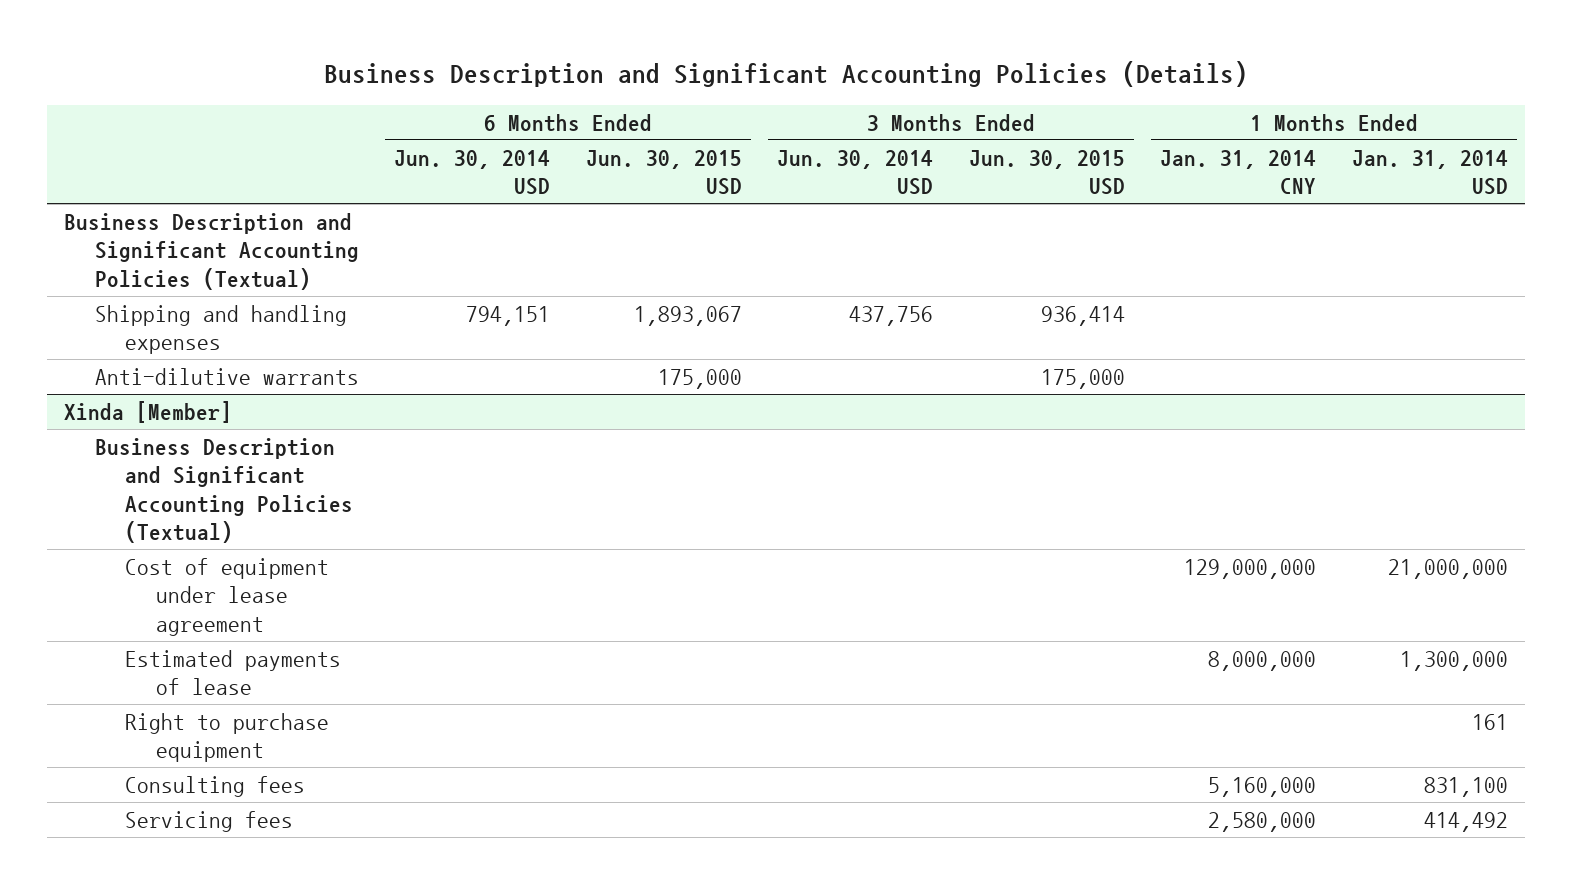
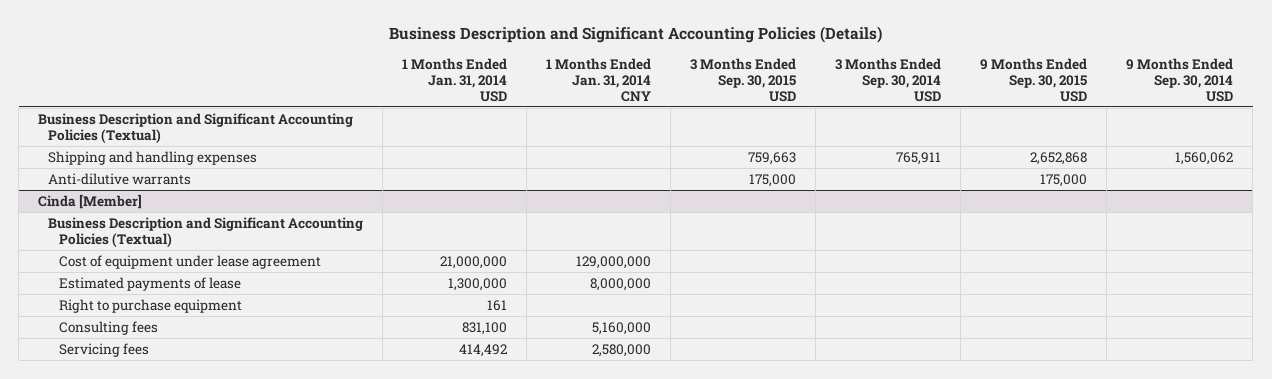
- | 6 Months Ended Jun. 30, 2014 USD | 6 Months Ended Jun. 30, 2015 USD | 3 Months Ended Jun. 30, 2014 USD | 3 Months Ended Jun. 30, 2015 USD | 1 Months Ended Jan. 31, 2014 CNY | 1 Months Ended Jan. 31, 2014 USD
+ | 1 Months Ended Jan. 31, 2014 USD | 1 Months Ended Jan. 31, 2014 CNY | 3 Months Ended Sep. 30, 2015 USD | 3 Months Ended Sep. 30, 2014 USD | 9 Months Ended Sep. 30, 2015 USD | 9 Months Ended Sep. 30, 2014 USD
- Xinda [Member]
+ Cinda [Member]

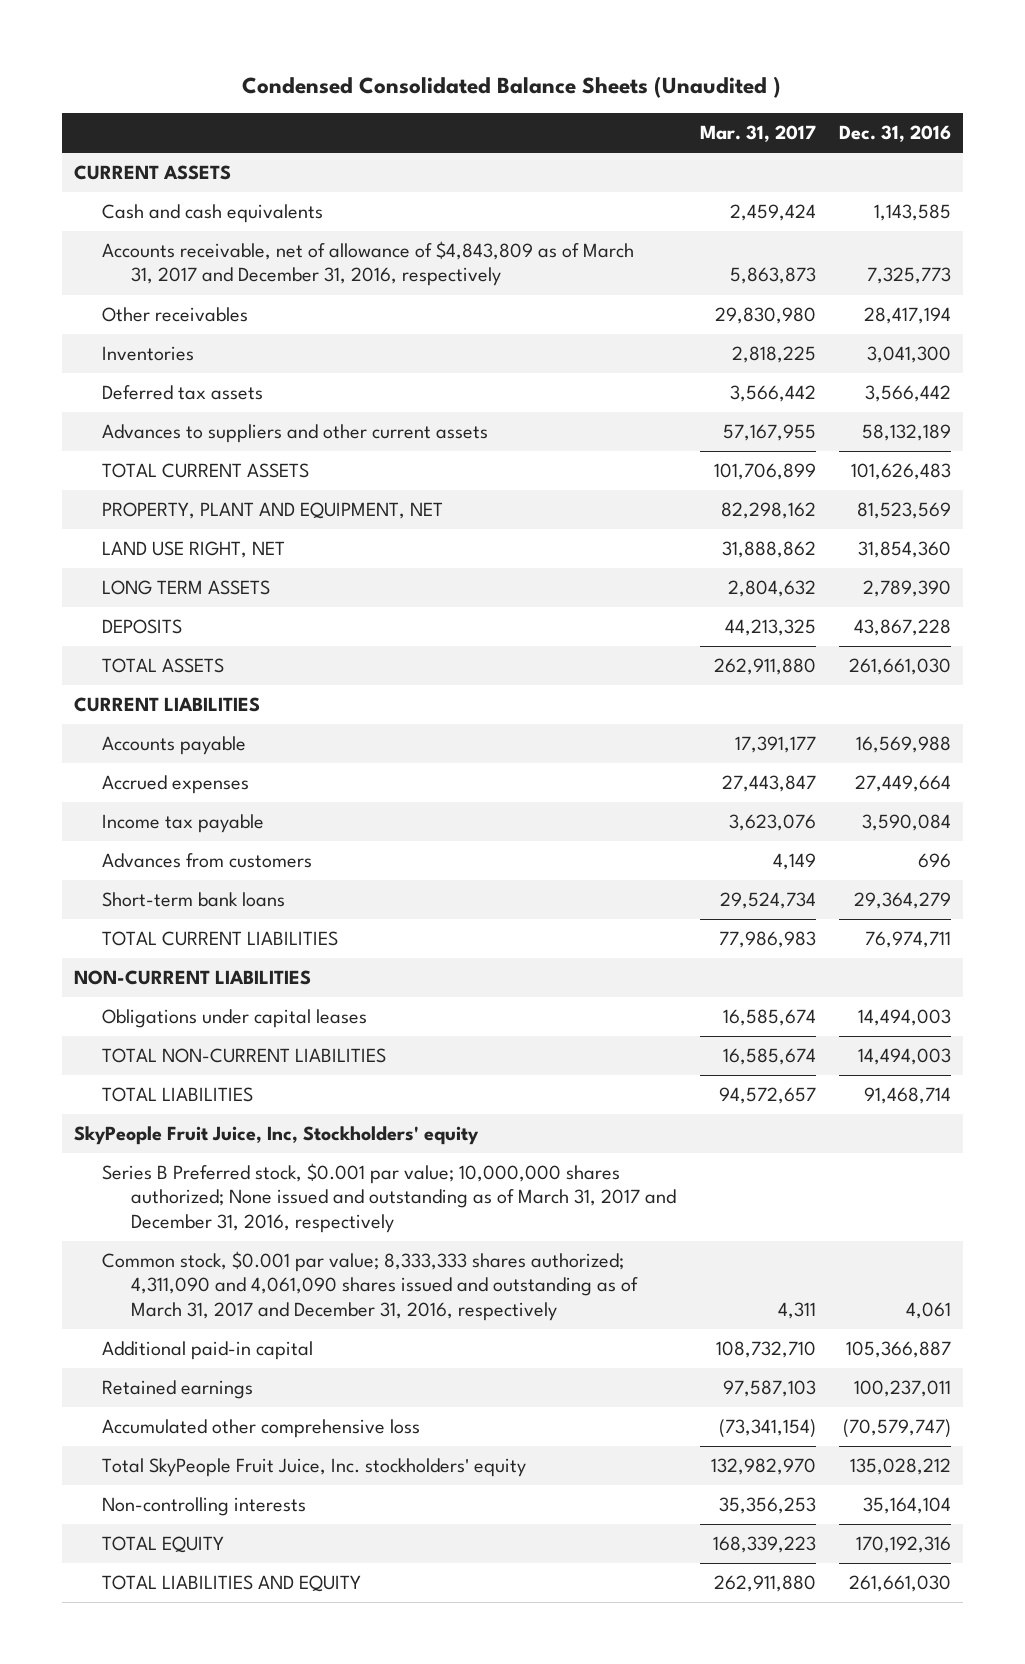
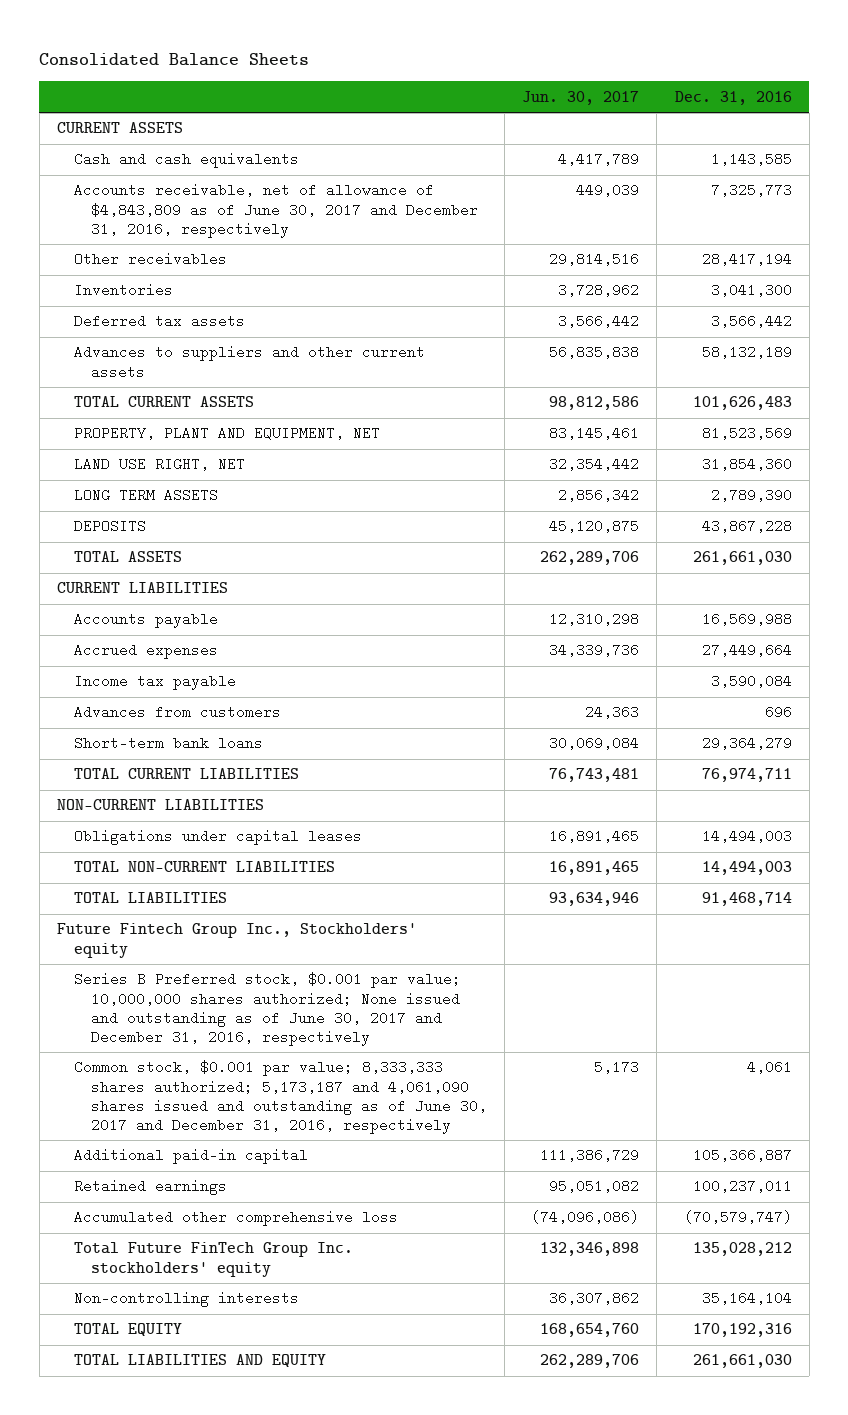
- Condensed Consolidated Balance Sheets (Unaudited )
+ Consolidated Balance Sheets
- | Mar. 31, 2017 | Dec. 31, 2016
+ | Jun. 30, 2017 | Dec. 31, 2016
- Accounts receivable, net of allowance of $4,843,809 as of March 31, 2017 and December 31, 2016, respectively | 5,863,873 | 7,325,773
+ Accounts receivable, net of allowance of $4,843,809 as of June 30, 2017 and December 31, 2016, respectively | 449,039 | 7,325,773
- SkyPeople Fruit Juice, Inc, Stockholders' equity
- Series B Preferred stock, $0.001 par value; 10,000,000 shares authorized; None issued and outstanding as of March 31, 2017 and December 31, 2016, respectively
- Common stock, $0.001 par value; 8,333,333 shares authorized; 4,311,090 and 4,061,090 shares issued and outstanding as of March 31, 2017 and December 31, 2016, respectively | 4,311 | 4,061
+ Future Fintech Group Inc., Stockholders' equity
+ Series B Preferred stock, $0.001 par value; 10,000,000 shares authorized; None issued and outstanding as of June 30, 2017 and December 31, 2016, respectively
+ Common stock, $0.001 par value; 8,333,333 shares authorized; 5,173,187 and 4,061,090 shares issued and outstanding as of June 30, 2017 and December 31, 2016, respectively | 5,173 | 4,061
- Total SkyPeople Fruit Juice, Inc. stockholders' equity | 132,982,970 | 135,028,212
+ Total Future FinTech Group Inc. stockholders' equity | 132,346,898 | 135,028,212

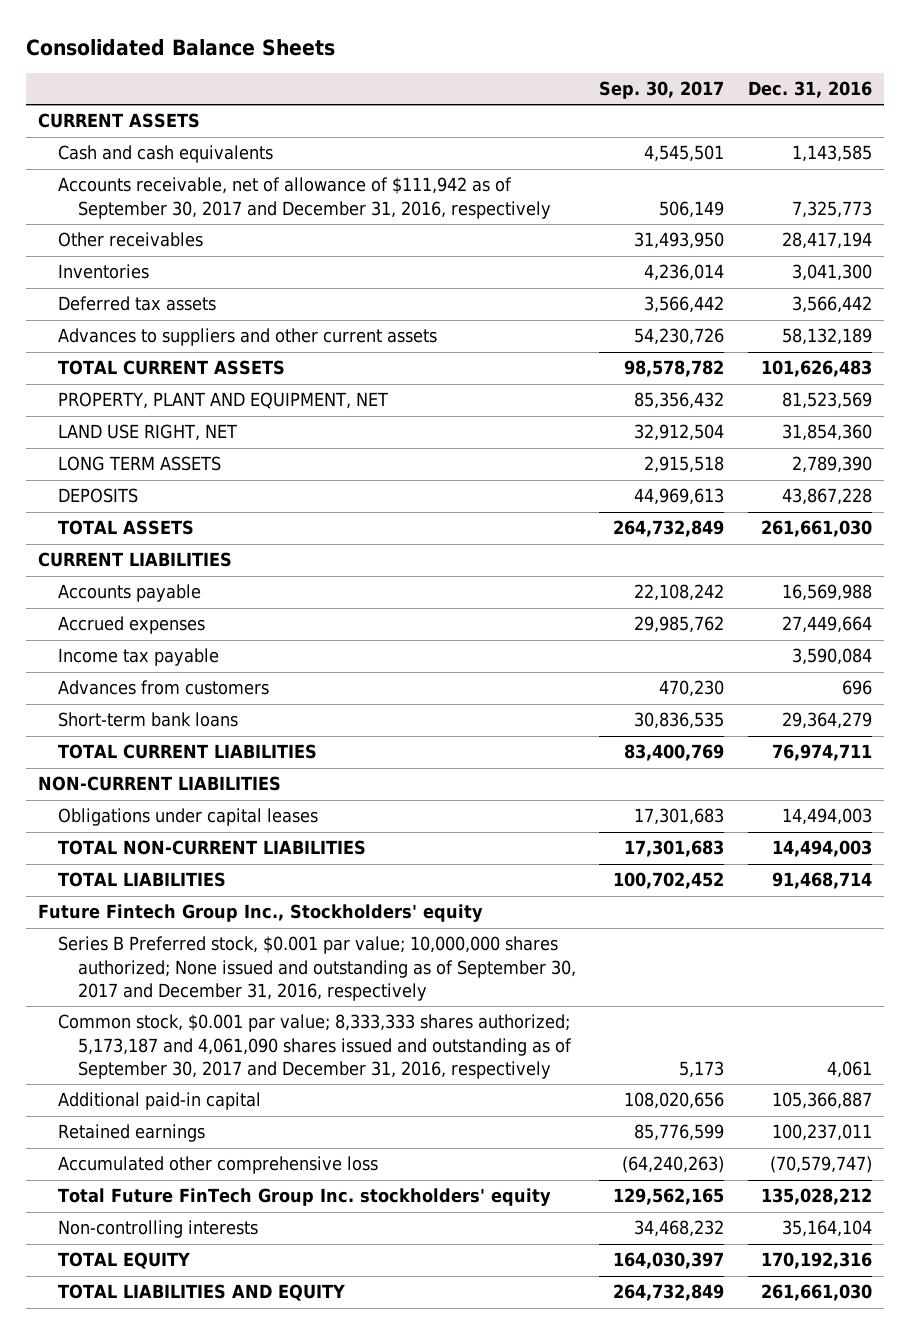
- | Jun. 30, 2017 | Dec. 31, 2016
+ | Sep. 30, 2017 | Dec. 31, 2016
- Accounts receivable, net of allowance of $4,843,809 as of June 30, 2017 and December 31, 2016, respectively | 449,039 | 7,325,773
+ Accounts receivable, net of allowance of $111,942 as of September 30, 2017 and December 31, 2016, respectively | 506,149 | 7,325,773
- Series B Preferred stock, $0.001 par value; 10,000,000 shares authorized; None issued and outstanding as of June 30, 2017 and December 31, 2016, respectively
- Common stock, $0.001 par value; 8,333,333 shares authorized; 5,173,187 and 4,061,090 shares issued and outstanding as of June 30, 2017 and December 31, 2016, respectively | 5,173 | 4,061
+ Series B Preferred stock, $0.001 par value; 10,000,000 shares authorized; None issued and outstanding as of September 30, 2017 and December 31, 2016, respectively
+ Common stock, $0.001 par value; 8,333,333 shares authorized; 5,173,187 and 4,061,090 shares issued and outstanding as of September 30, 2017 and December 31, 2016, respectively | 5,173 | 4,061

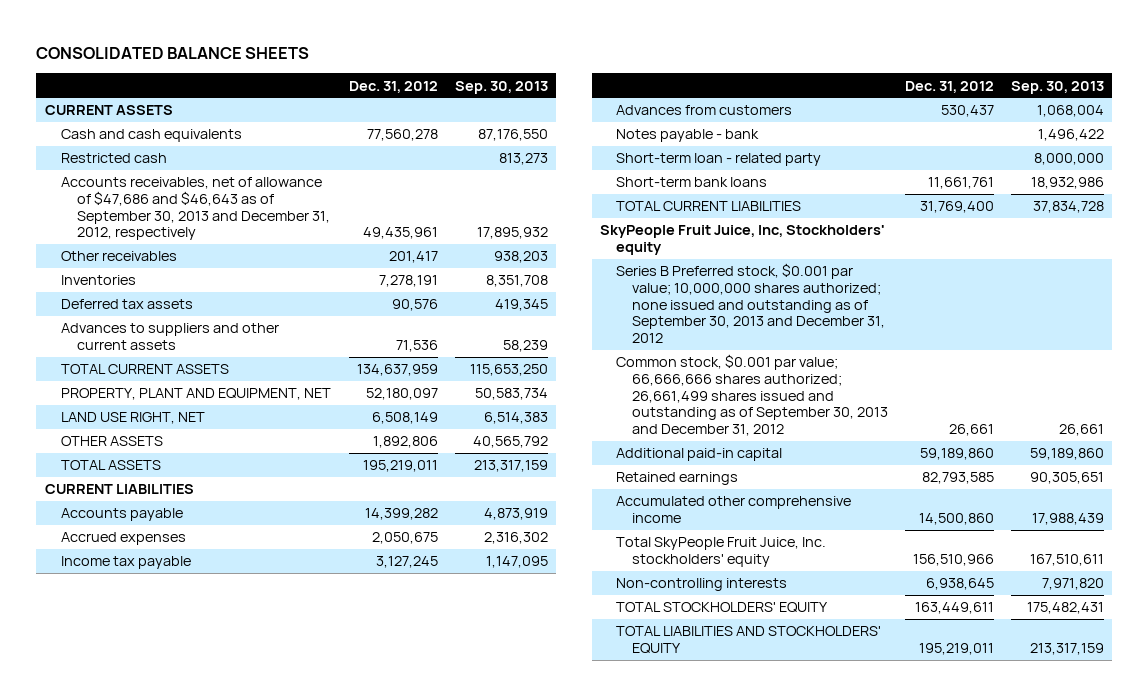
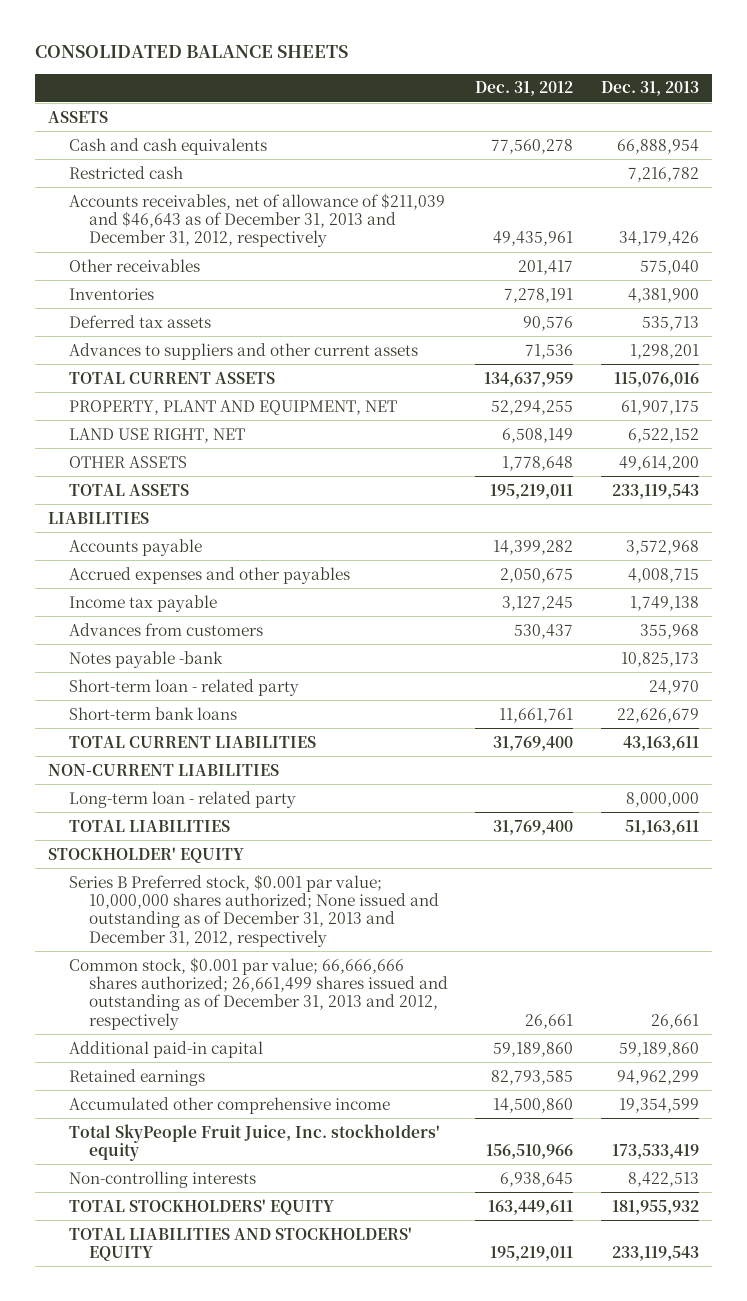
- | Dec. 31, 2012 | Sep. 30, 2013
+ | Dec. 31, 2012 | Dec. 31, 2013
- CURRENT ASSETS
+ ASSETS
- Accounts receivables, net of allowance of $47,686 and $46,643 as of September 30, 2013 and December 31, 2012, respectively | 49,435,961 | 17,895,932
+ Accounts receivables, net of allowance of $211,039 and $46,643 as of December 31, 2013 and December 31, 2012, respectively | 49,435,961 | 34,179,426
- PROPERTY, PLANT AND EQUIPMENT, NET | 52,180,097 | 50,583,734
+ PROPERTY, PLANT AND EQUIPMENT, NET | 52,294,255 | 61,907,175
- OTHER ASSETS | 1,892,806 | 40,565,792
+ OTHER ASSETS | 1,778,648 | 49,614,200
- CURRENT LIABILITIES
+ LIABILITIES
- Accrued expenses | 2,050,675 | 2,316,302
+ Accrued expenses and other payables | 2,050,675 | 4,008,715
- Notes payable - bank | | 1,496,422
+ Notes payable -bank | | 10,825,173
- SkyPeople Fruit Juice, Inc, Stockholders' equity
- Series B Preferred stock, $0.001 par value; 10,000,000 shares authorized; none issued and outstanding as of September 30, 2013 and December 31, 2012
- Common stock, $0.001 par value; 66,666,666 shares authorized; 26,661,499 shares issued and outstanding as of September 30, 2013 and December 31, 2012 | 26,661 | 26,661
+ NON-CURRENT LIABILITIES
+ Long-term loan - related party | | 8,000,000
+ TOTAL LIABILITIES | 31,769,400 | 51,163,611
+ STOCKHOLDER' EQUITY
+ Series B Preferred stock, $0.001 par value; 10,000,000 shares authorized; None issued and outstanding as of December 31, 2013 and December 31, 2012, respectively
+ Common stock, $0.001 par value; 66,666,666 shares authorized; 26,661,499 shares issued and outstanding as of December 31, 2013 and 2012, respectively | 26,661 | 26,661

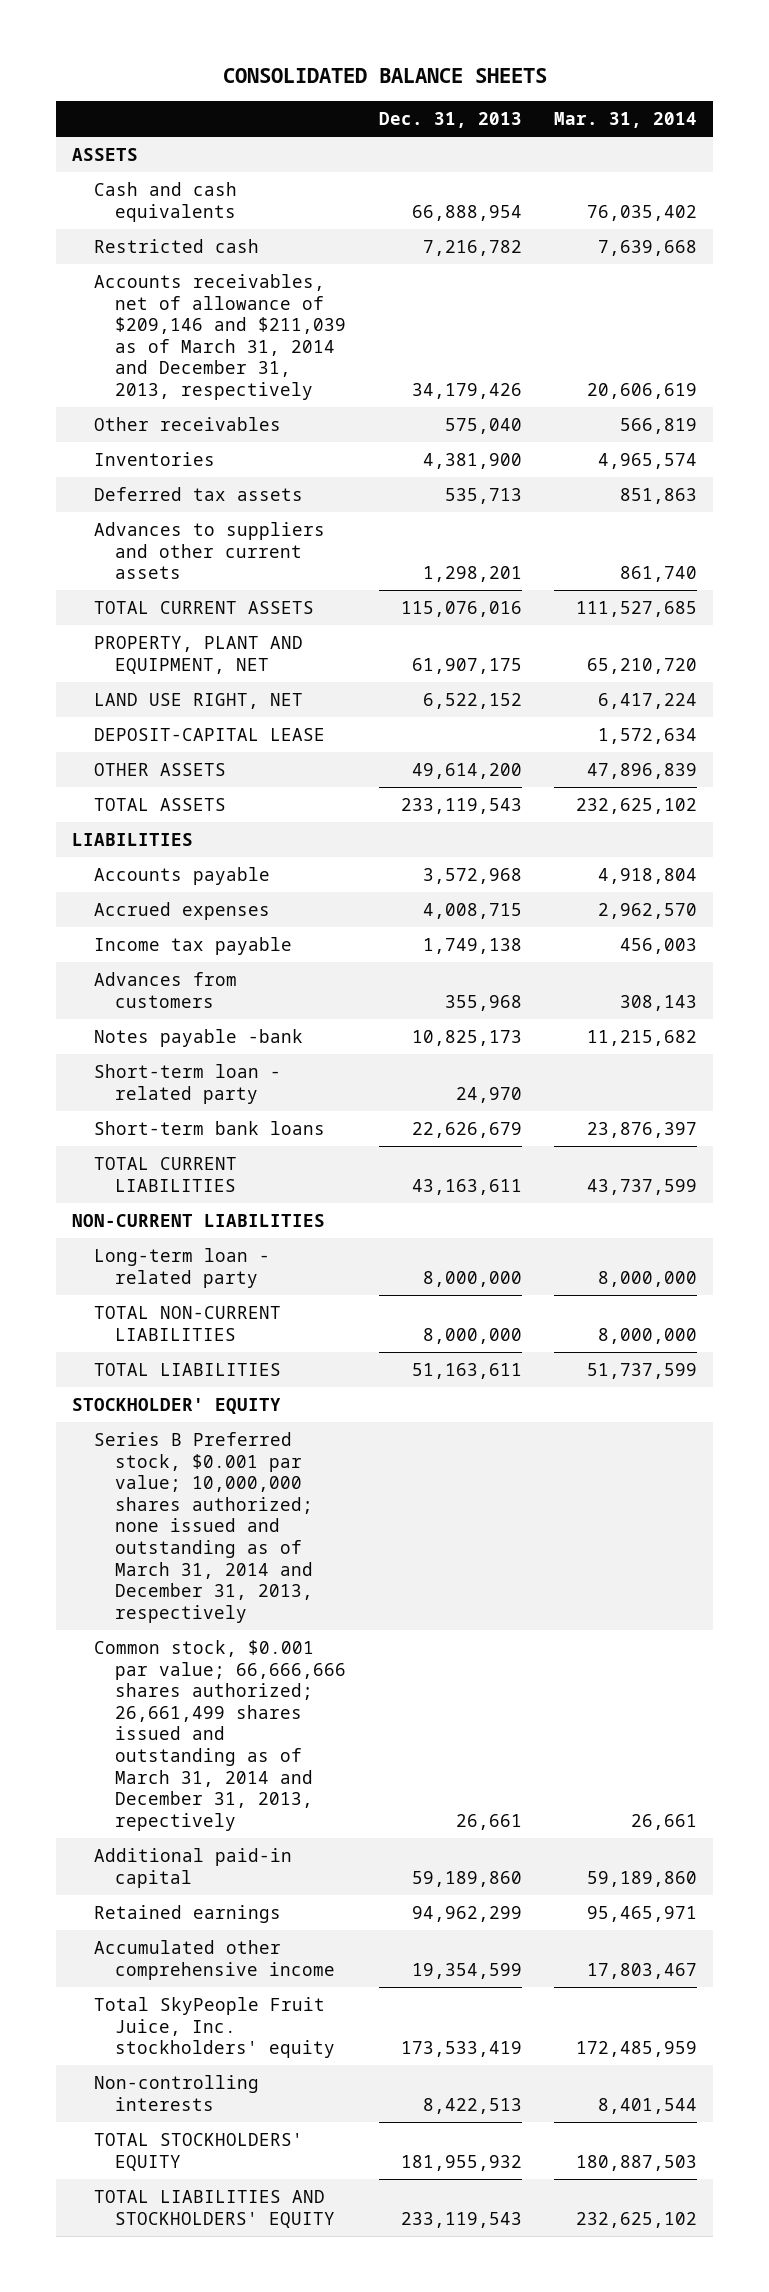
- | Dec. 31, 2012 | Dec. 31, 2013
+ | Dec. 31, 2013 | Mar. 31, 2014
- Accounts receivables, net of allowance of $211,039 and $46,643 as of December 31, 2013 and December 31, 2012, respectively | 49,435,961 | 34,179,426
+ Accounts receivables, net of allowance of $209,146 and $211,039 as of March 31, 2014 and December 31, 2013, respectively | 34,179,426 | 20,606,619
+ DEPOSIT-CAPITAL LEASE | | 1,572,634
- Accrued expenses and other payables | 2,050,675 | 4,008,715
+ Accrued expenses | 4,008,715 | 2,962,570
+ TOTAL NON-CURRENT LIABILITIES | 8,000,000 | 8,000,000
- Series B Preferred stock, $0.001 par value; 10,000,000 shares authorized; None issued and outstanding as of December 31, 2013 and December 31, 2012, respectively
- Common stock, $0.001 par value; 66,666,666 shares authorized; 26,661,499 shares issued and outstanding as of December 31, 2013 and 2012, respectively | 26,661 | 26,661
+ Series B Preferred stock, $0.001 par value; 10,000,000 shares authorized; none issued and outstanding as of March 31, 2014 and December 31, 2013, respectively
+ Common stock, $0.001 par value; 66,666,666 shares authorized; 26,661,499 shares issued and outstanding as of March 31, 2014 and December 31, 2013, repectively | 26,661 | 26,661

